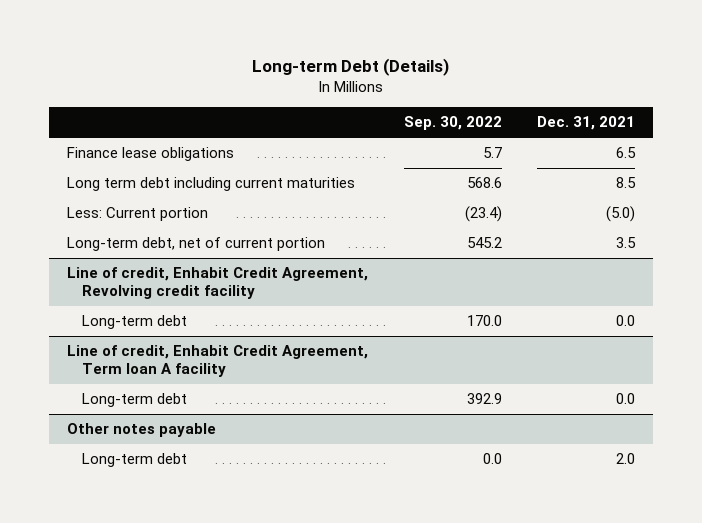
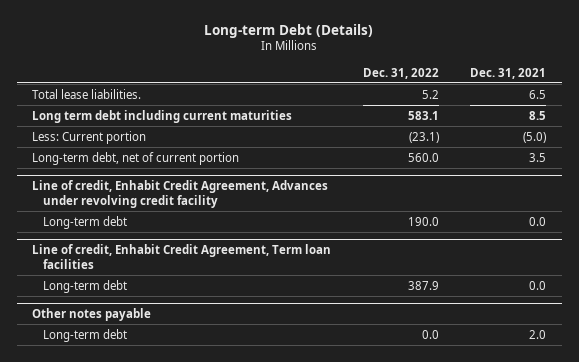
- | Sep. 30, 2022 | Dec. 31, 2021
+ | Dec. 31, 2022 | Dec. 31, 2021
- Finance lease obligations | 5.7 | 6.5
+ Total lease liabilities. | 5.2 | 6.5
- Line of credit, Enhabit Credit Agreement, Revolving credit facility
+ Line of credit, Enhabit Credit Agreement, Advances under revolving credit facility
- Line of credit, Enhabit Credit Agreement, Term loan A facility
+ Line of credit, Enhabit Credit Agreement, Term loan facilities

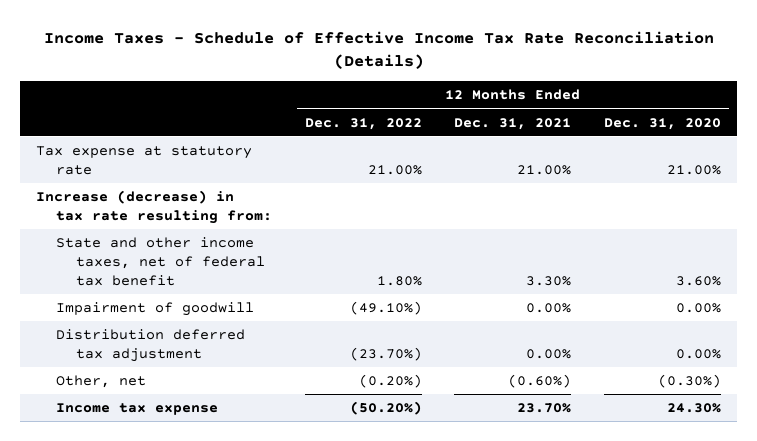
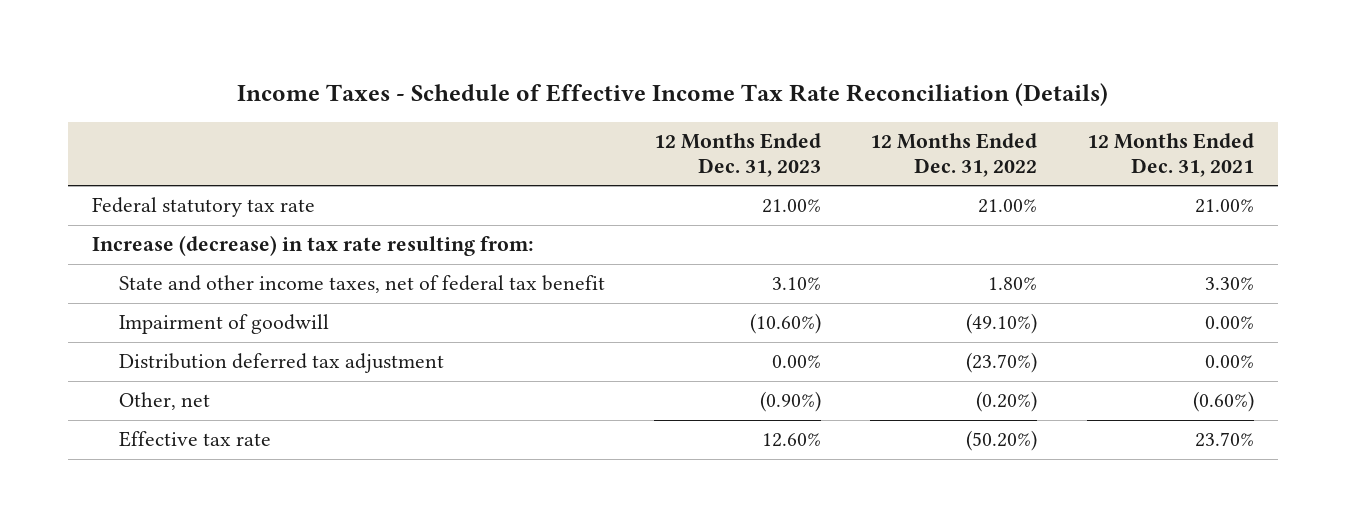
- | 12 Months Ended Dec. 31, 2022 | 12 Months Ended Dec. 31, 2021 | 12 Months Ended Dec. 31, 2020
+ | 12 Months Ended Dec. 31, 2023 | 12 Months Ended Dec. 31, 2022 | 12 Months Ended Dec. 31, 2021
- Tax expense at statutory rate | 21.00% | 21.00% | 21.00%
+ Federal statutory tax rate | 21.00% | 21.00% | 21.00%
- Income tax expense | (50.20%) | 23.70% | 24.30%
+ Effective tax rate | 12.60% | (50.20%) | 23.70%

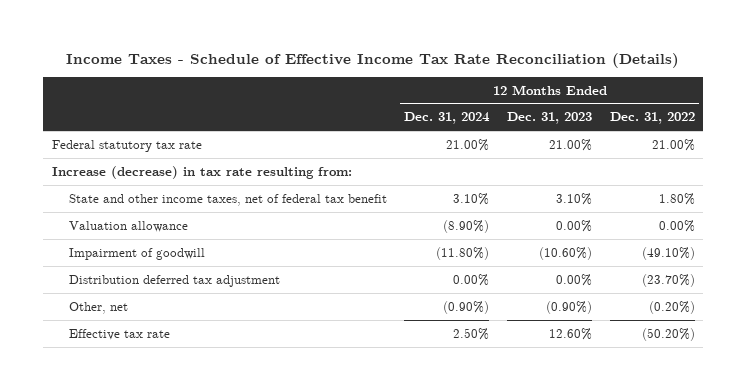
- | 12 Months Ended Dec. 31, 2023 | 12 Months Ended Dec. 31, 2022 | 12 Months Ended Dec. 31, 2021
+ | 12 Months Ended Dec. 31, 2024 | 12 Months Ended Dec. 31, 2023 | 12 Months Ended Dec. 31, 2022
+ Valuation allowance | (8.90%) | 0.00% | 0.00%

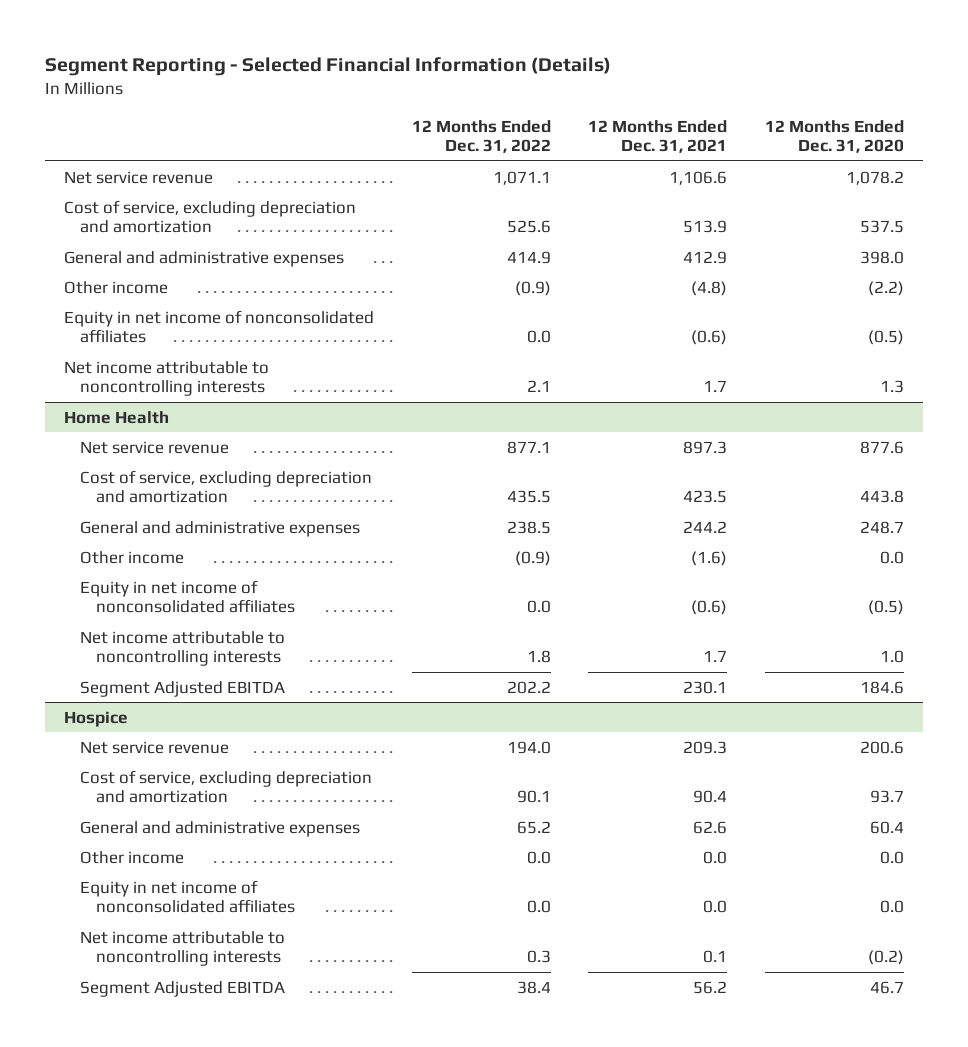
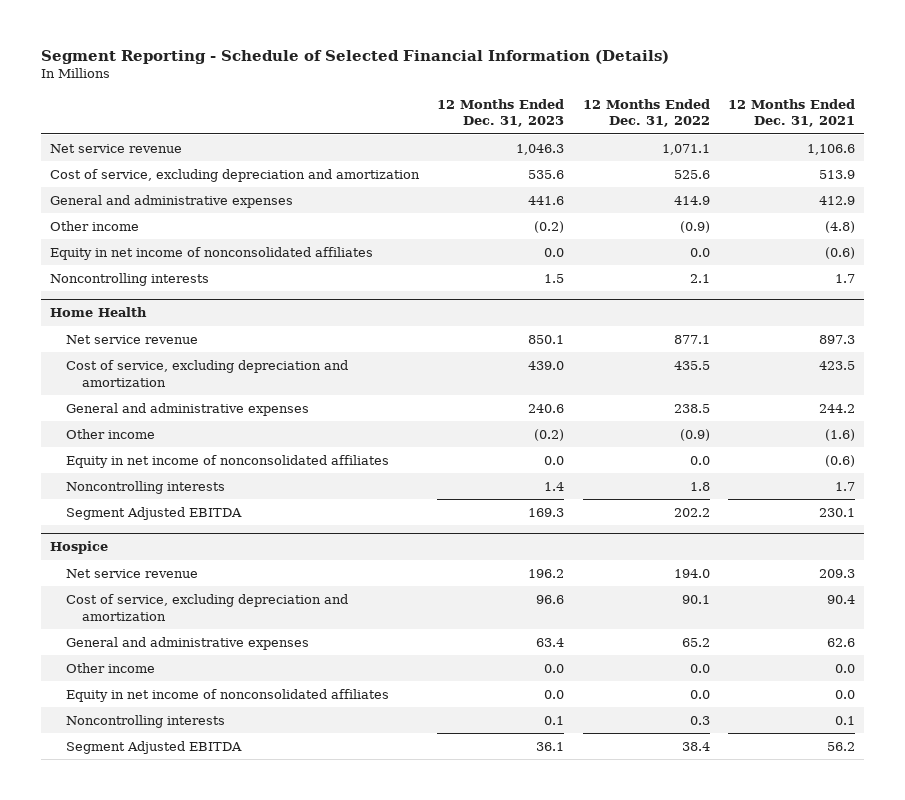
- Segment Reporting - Selected Financial Information (Details)
+ Segment Reporting - Schedule of Selected Financial Information (Details)
- | 12 Months Ended Dec. 31, 2022 | 12 Months Ended Dec. 31, 2021 | 12 Months Ended Dec. 31, 2020
+ | 12 Months Ended Dec. 31, 2023 | 12 Months Ended Dec. 31, 2022 | 12 Months Ended Dec. 31, 2021
- Net income attributable to noncontrolling interests | 2.1 | 1.7 | 1.3
+ Noncontrolling interests | 1.5 | 2.1 | 1.7
@ Home Health
- Net income attributable to noncontrolling interests | 1.8 | 1.7 | 1.0
+ Noncontrolling interests | 1.4 | 1.8 | 1.7
@ Hospice
- Net income attributable to noncontrolling interests | 0.3 | 0.1 | (0.2)
+ Noncontrolling interests | 0.1 | 0.3 | 0.1

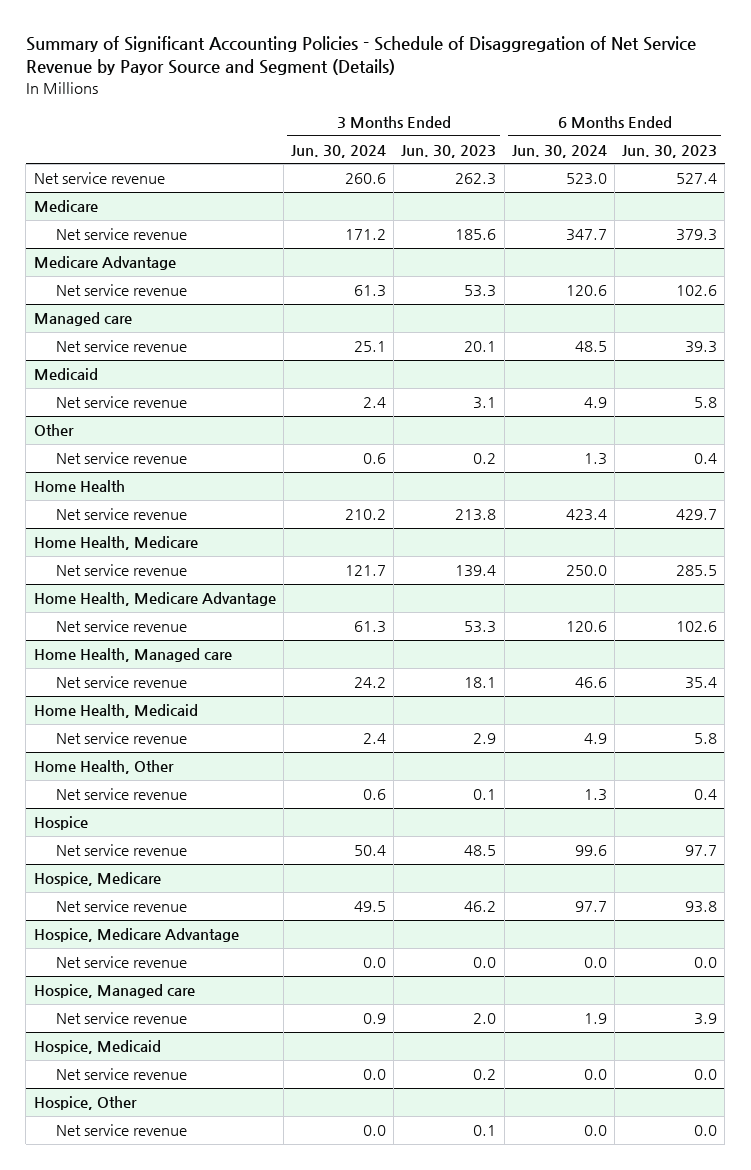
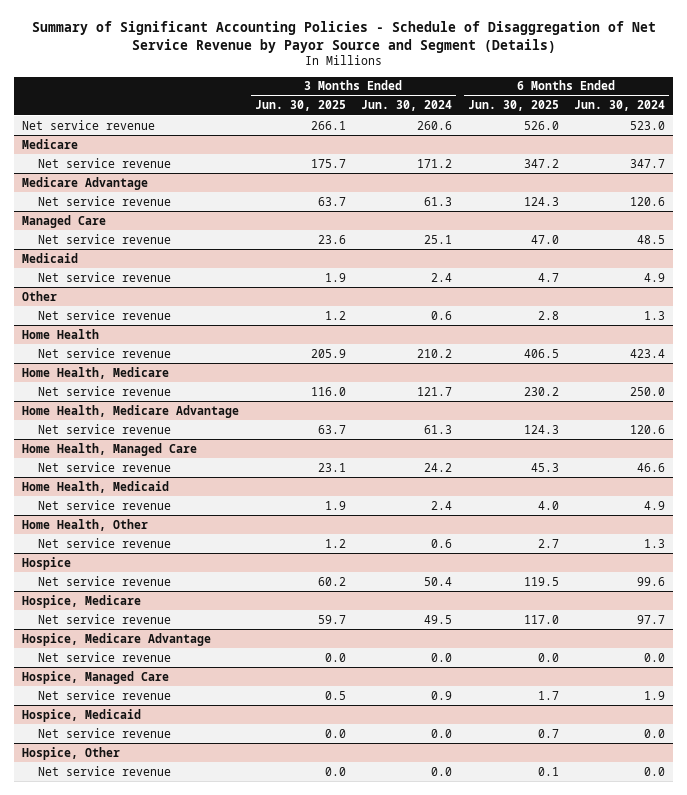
- | 3 Months Ended Jun. 30, 2024 | 3 Months Ended Jun. 30, 2023 | 6 Months Ended Jun. 30, 2024 | 6 Months Ended Jun. 30, 2023
+ | 3 Months Ended Jun. 30, 2025 | 3 Months Ended Jun. 30, 2024 | 6 Months Ended Jun. 30, 2025 | 6 Months Ended Jun. 30, 2024
- Managed care
+ Managed Care
- Home Health, Managed care
+ Home Health, Managed Care
- Hospice, Managed care
+ Hospice, Managed Care

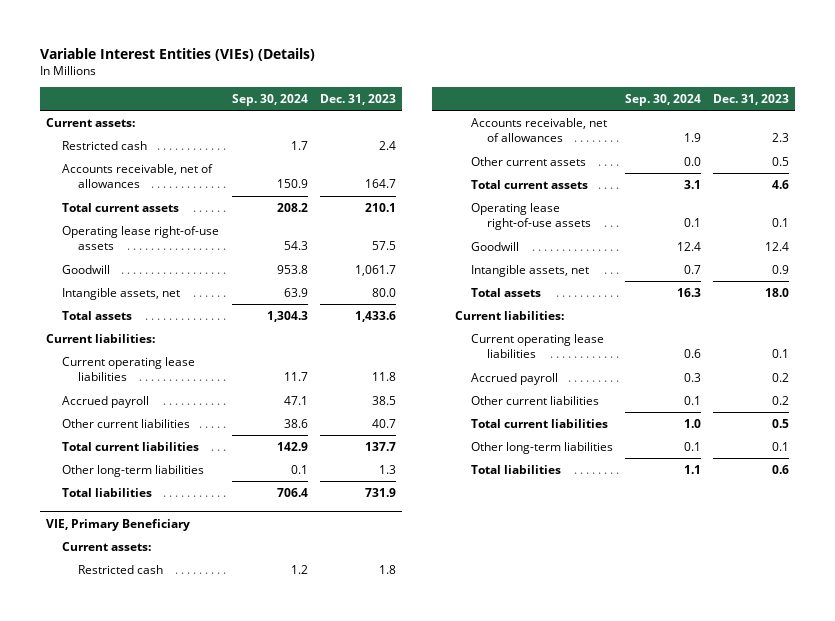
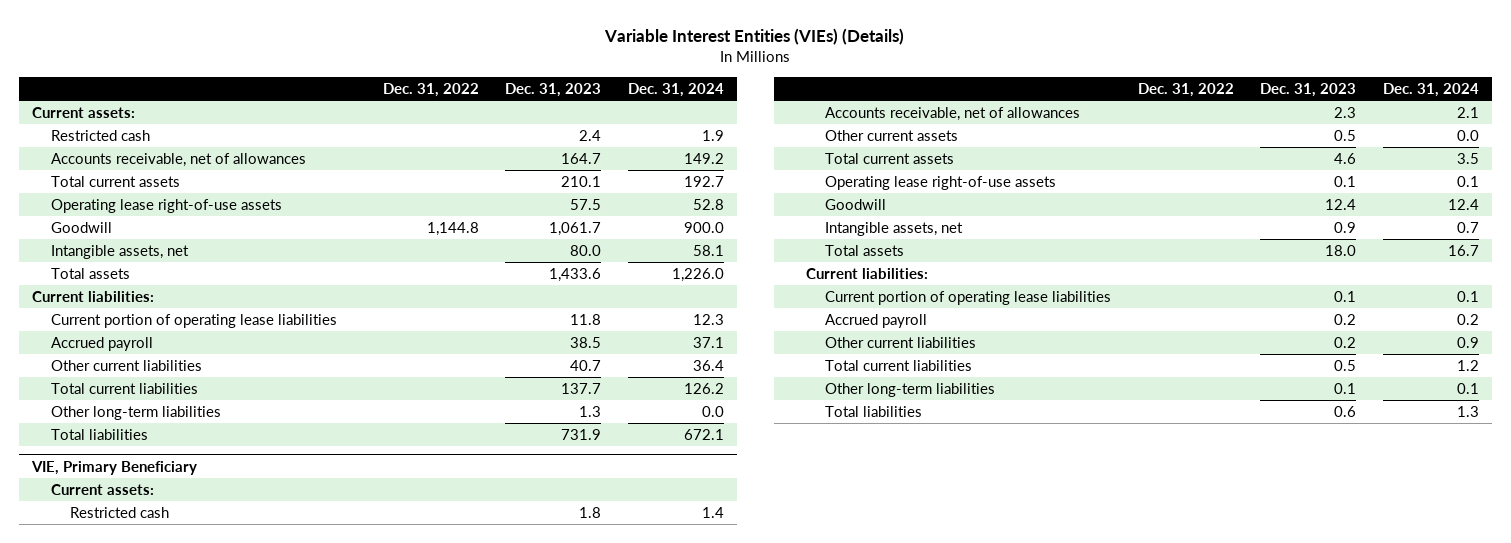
- | Sep. 30, 2024 | Dec. 31, 2023
+ | Dec. 31, 2022 | Dec. 31, 2023 | Dec. 31, 2024
- Current operating lease liabilities | 11.7 | 11.8
+ Current portion of operating lease liabilities | | 11.8 | 12.3
@ VIE, Primary Beneficiary
- Current operating lease liabilities | 0.6 | 0.1
+ Current portion of operating lease liabilities | | 0.1 | 0.1

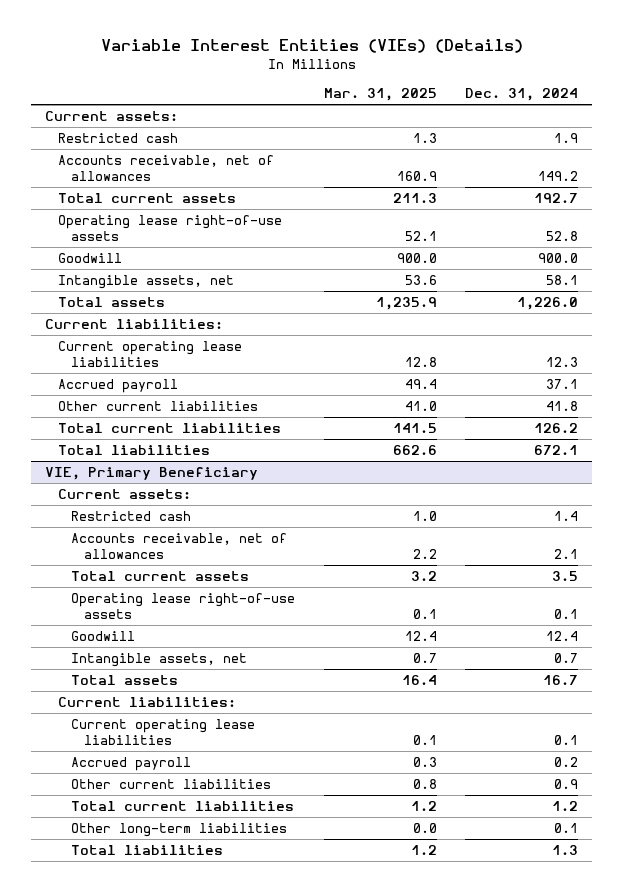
- | Dec. 31, 2022 | Dec. 31, 2023 | Dec. 31, 2024
+ | Mar. 31, 2025 | Dec. 31, 2024
- Current portion of operating lease liabilities | | 11.8 | 12.3
+ Current operating lease liabilities | 12.8 | 12.3
- Other current liabilities | | 40.7 | 36.4
+ Other current liabilities | 41.0 | 41.8
- Other long-term liabilities | | 1.3 | 0.0
@ VIE, Primary Beneficiary
- Other current assets | | 0.5 | 0.0
- Current portion of operating lease liabilities | | 0.1 | 0.1
+ Current operating lease liabilities | 0.1 | 0.1

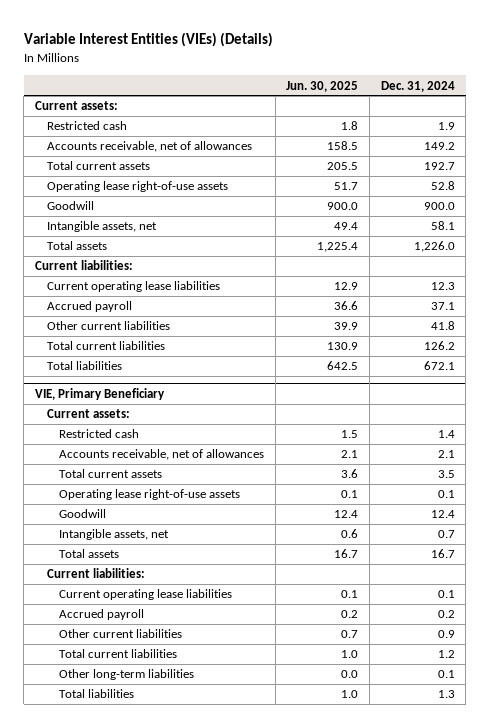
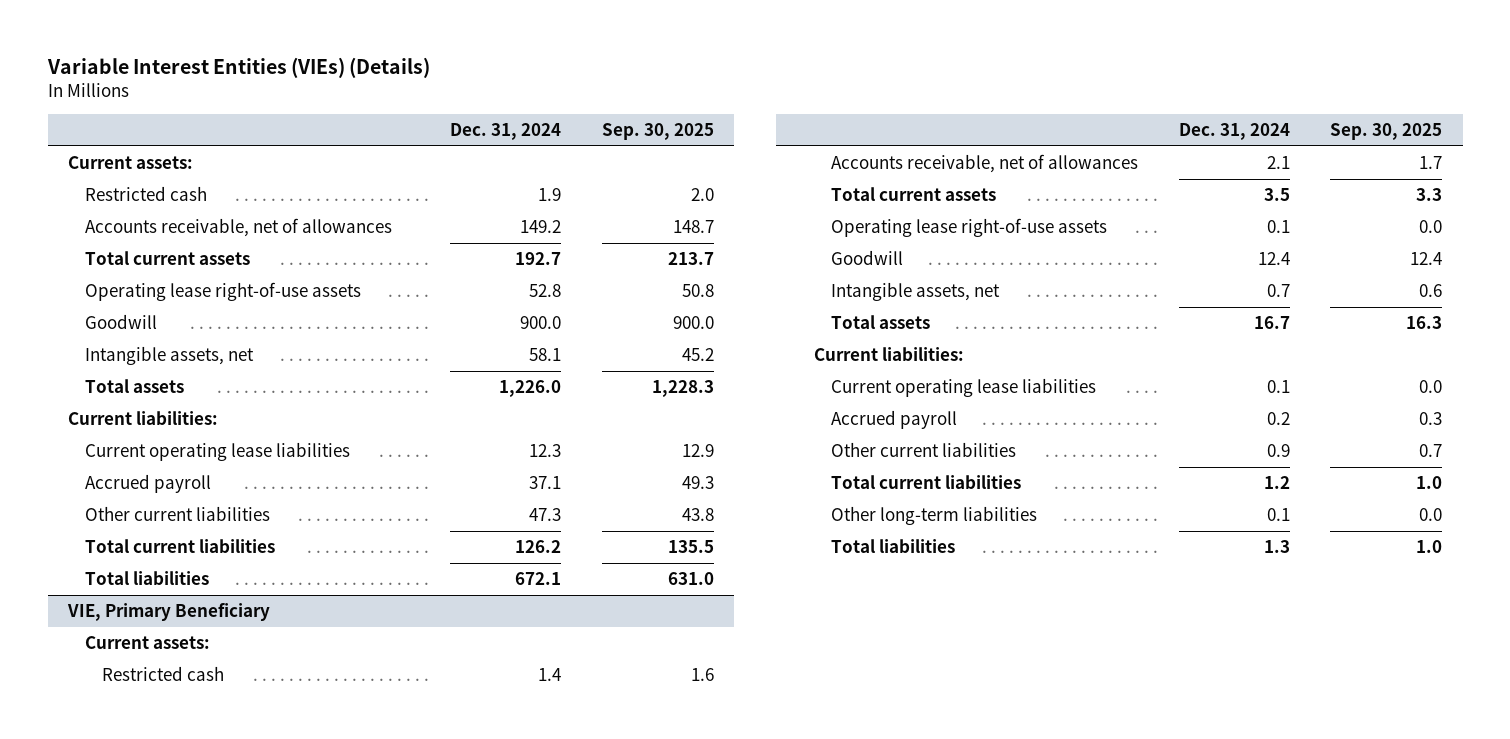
- | Jun. 30, 2025 | Dec. 31, 2024
+ | Dec. 31, 2024 | Sep. 30, 2025
- Other current liabilities | 39.9 | 41.8
+ Other current liabilities | 47.3 | 43.8

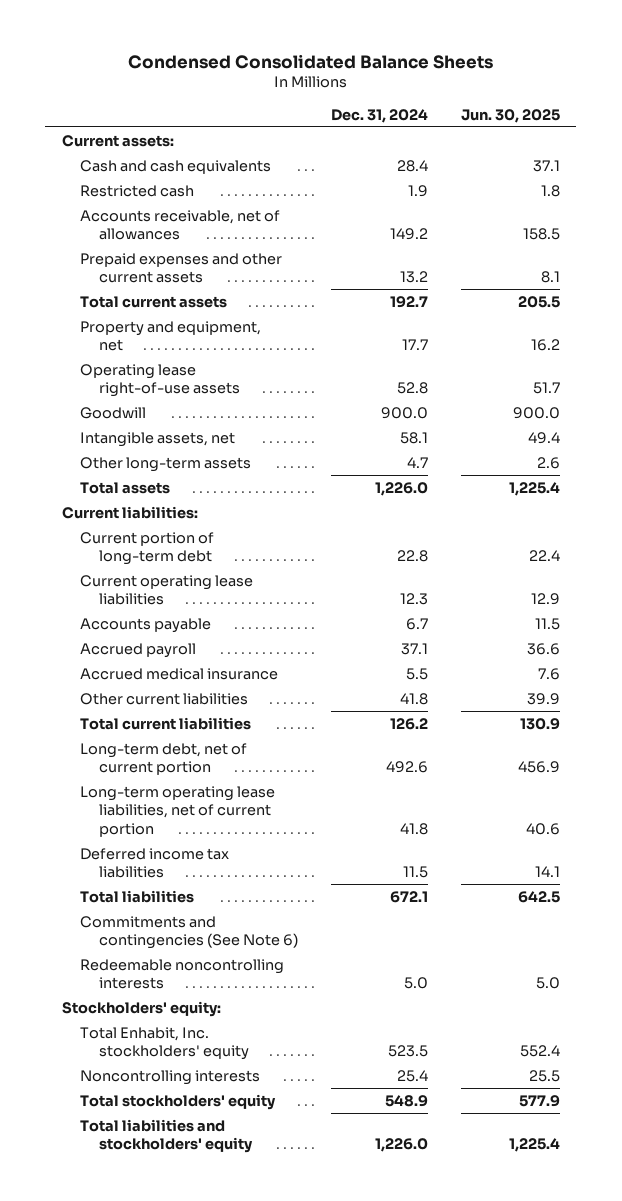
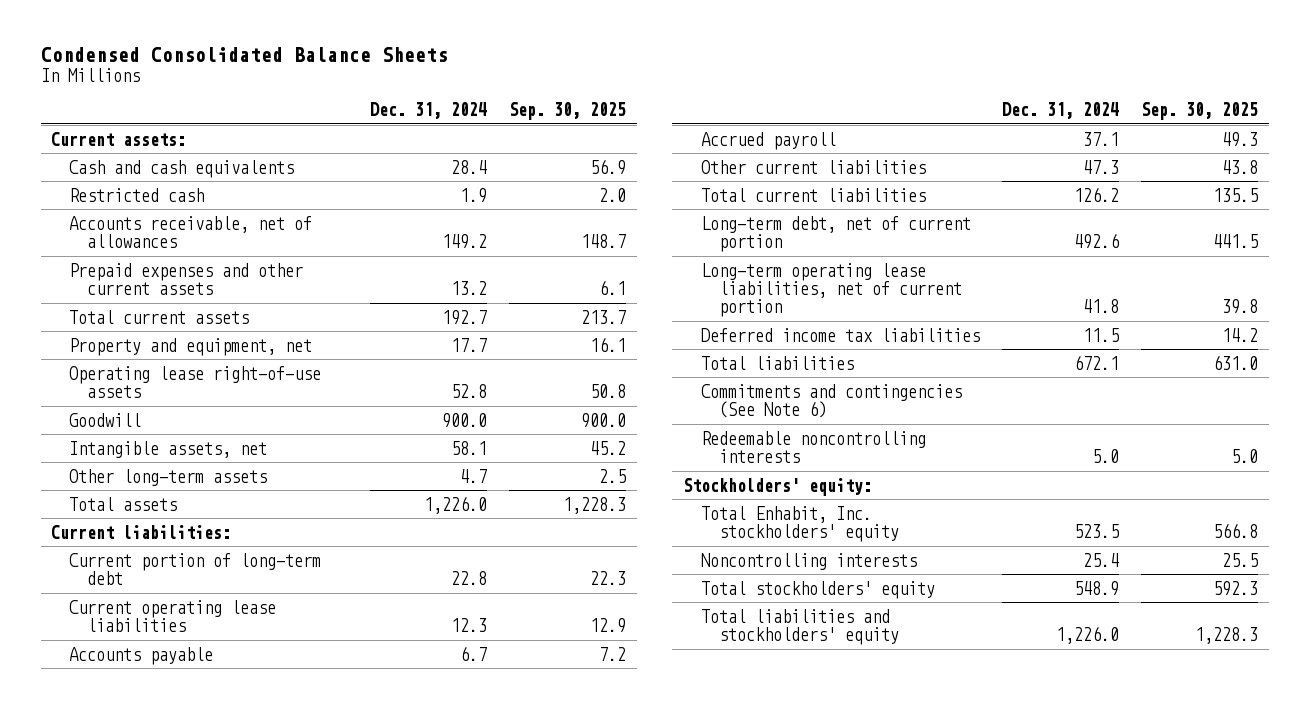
- | Dec. 31, 2024 | Jun. 30, 2025
+ | Dec. 31, 2024 | Sep. 30, 2025
- Accrued medical insurance | 5.5 | 7.6
- Other current liabilities | 41.8 | 39.9
+ Other current liabilities | 47.3 | 43.8

